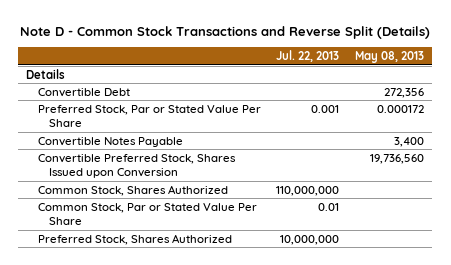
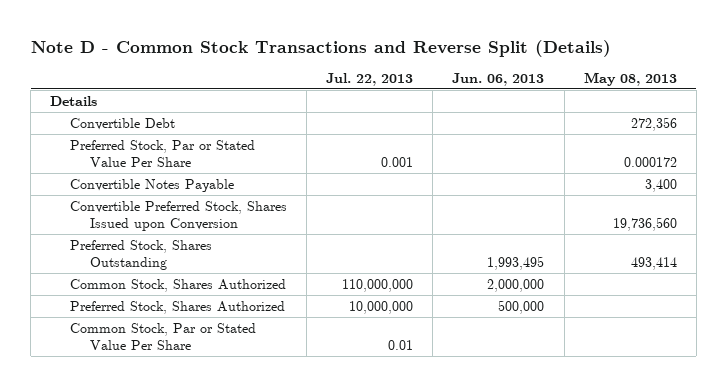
- | Jul. 22, 2013 | May 08, 2013
+ | Jul. 22, 2013 | Jun. 06, 2013 | May 08, 2013
+ Preferred Stock, Shares Outstanding | | 1,993,495 | 493,414
moved down: Common Stock, Par or Stated Value Per Share | 0.01 | |

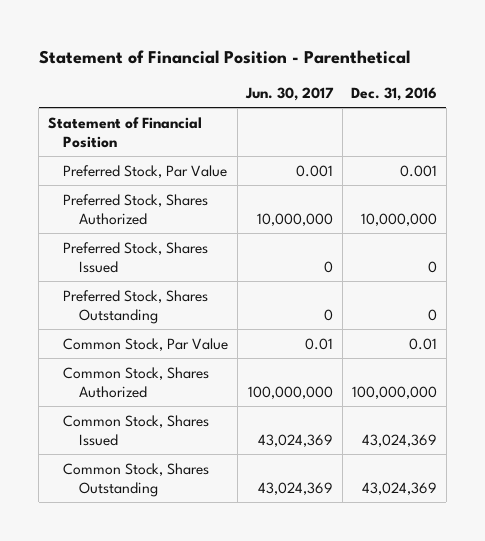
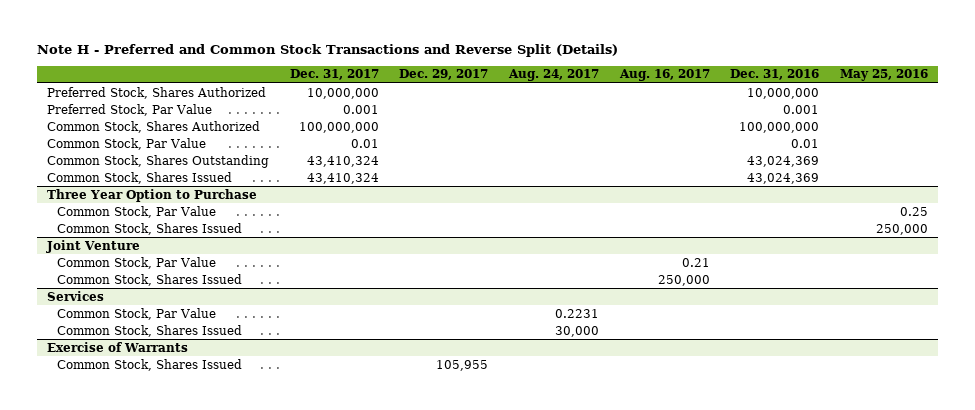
- Statement of Financial Position - Parenthetical
+ Note H - Preferred and Common Stock Transactions and Reverse Split (Details)
- | Jun. 30, 2017 | Dec. 31, 2016
+ | Dec. 31, 2017 | Dec. 29, 2017 | Aug. 24, 2017 | Aug. 16, 2017 | Dec. 31, 2016 | May 25, 2016
- Statement of Financial Position
- Preferred Stock, Shares Issued | 0 | 0
- Preferred Stock, Shares Outstanding | 0 | 0
moved down: Preferred Stock, Par Value | 0.001 | | | | 0.001 |
moved down: Common Stock, Par Value | 0.01 | | | | 0.01 |
moved down: Common Stock, Shares Issued | 43,410,324 | | | | 43,024,369 |
+ Three Year Option to Purchase
+ Common Stock, Par Value | | | | | | 0.25
+ Common Stock, Shares Issued | | | | | | 250,000
+ Joint Venture
+ Common Stock, Par Value | | | | 0.21 | |
+ Common Stock, Shares Issued | | | | 250,000 | |
+ Services
+ Common Stock, Par Value | | | 0.2231 | | |
+ Common Stock, Shares Issued | | | 30,000 | | |
+ Exercise of Warrants
+ Common Stock, Shares Issued | | 105,955 | | | |

